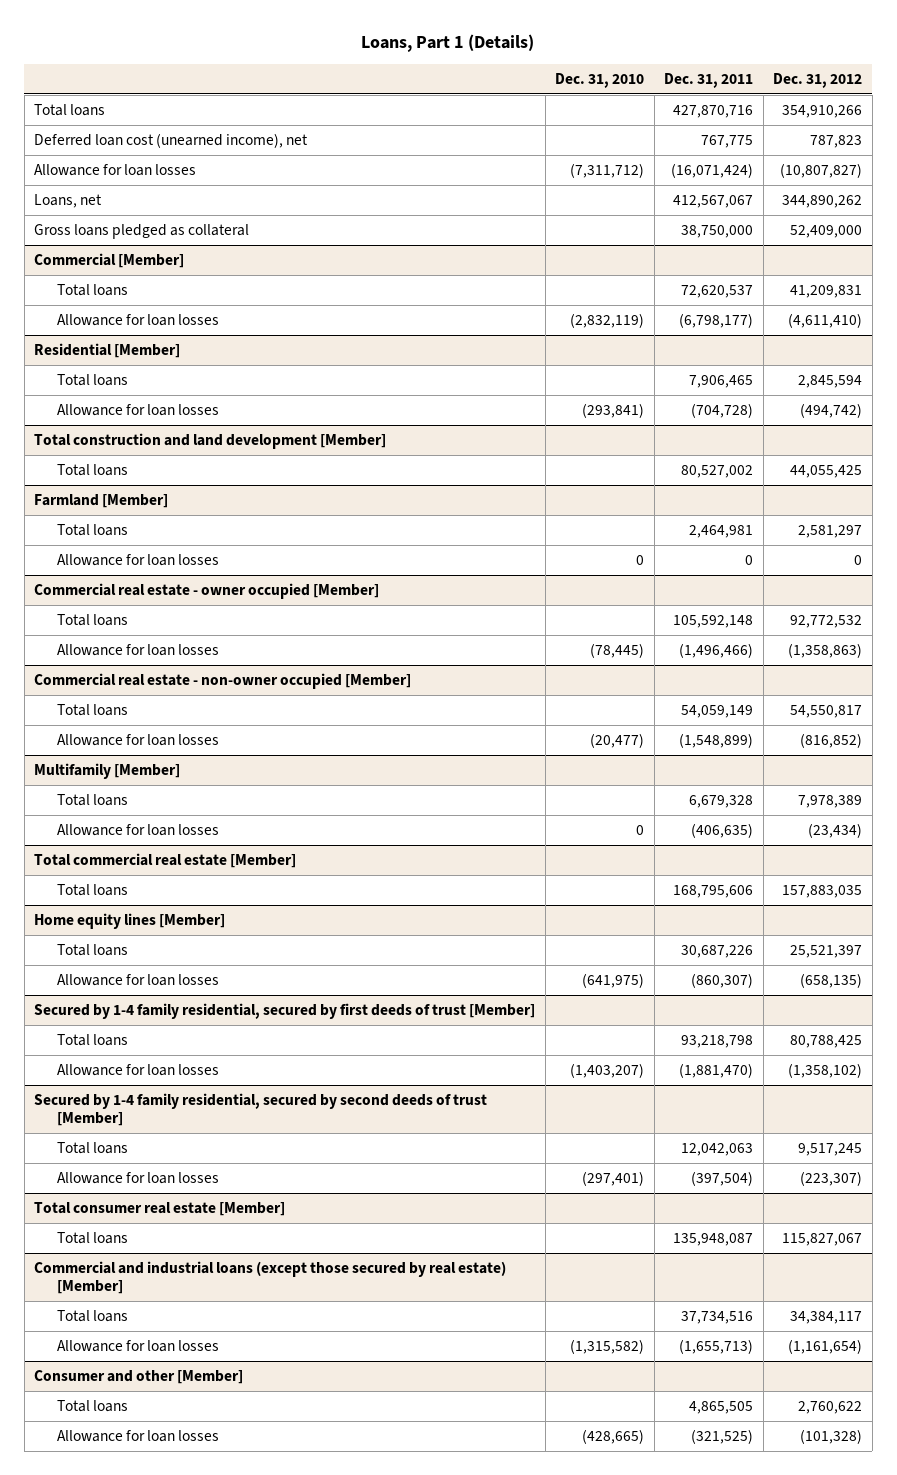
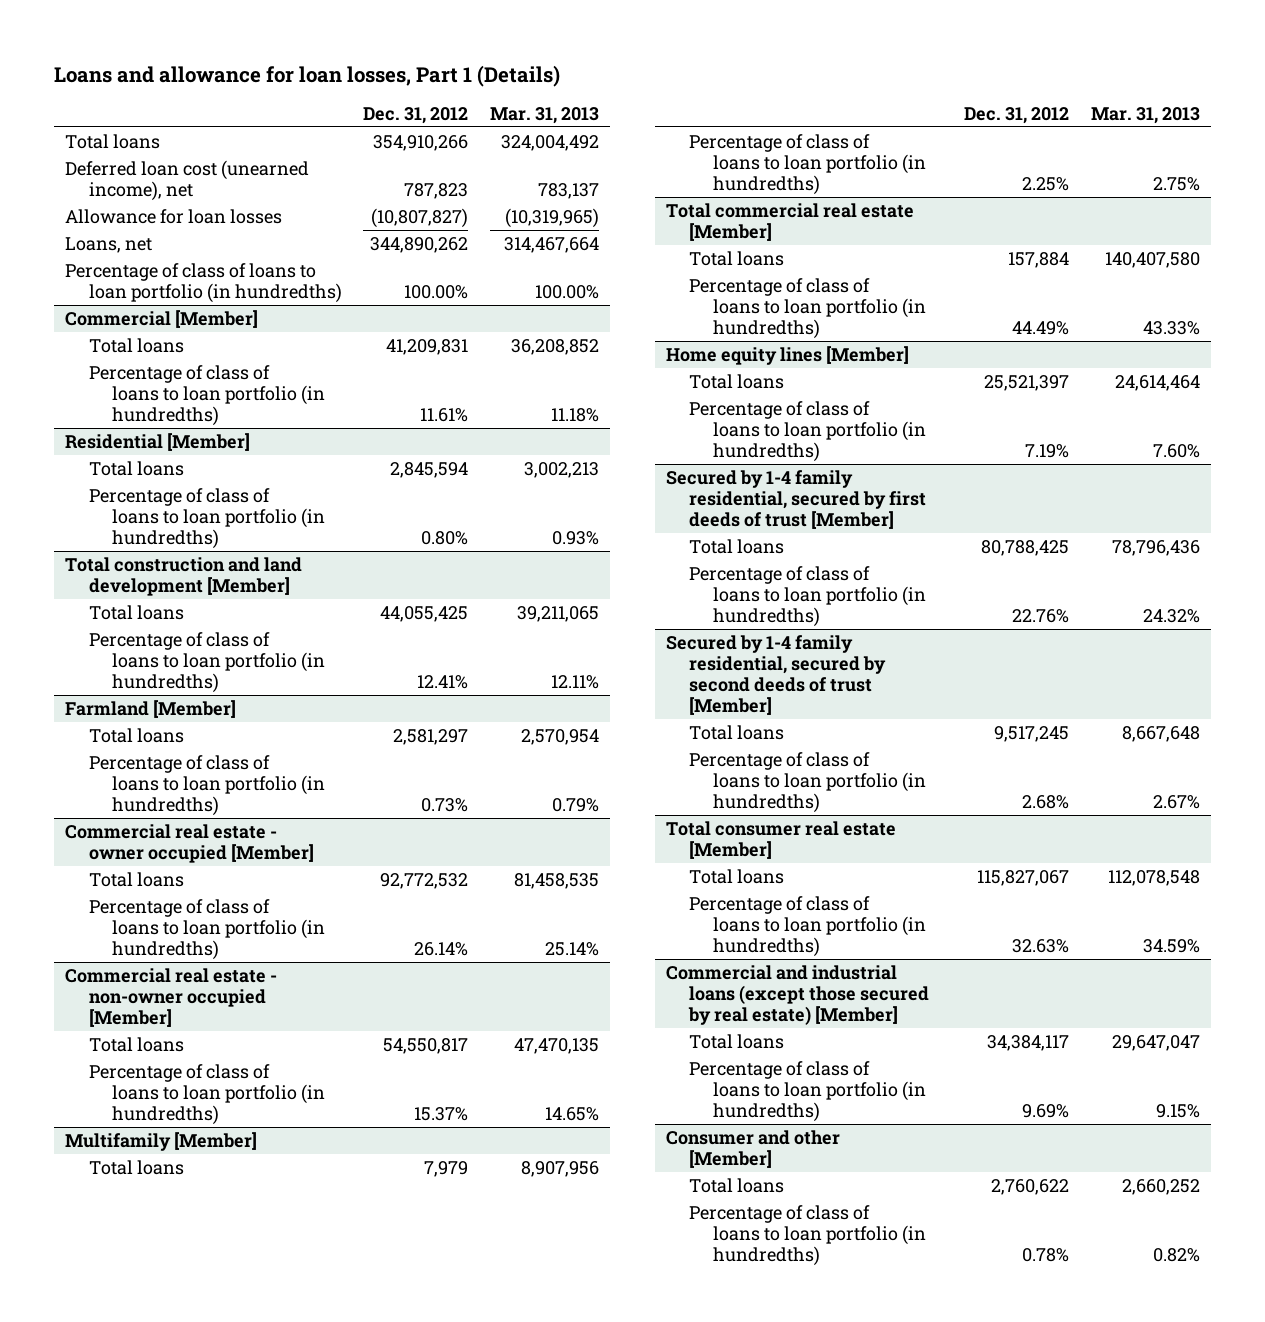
- Loans, Part 1 (Details)
+ Loans and allowance for loan losses, Part 1 (Details)
- | Dec. 31, 2010 | Dec. 31, 2011 | Dec. 31, 2012
+ | Dec. 31, 2012 | Mar. 31, 2013
- Gross loans pledged as collateral | | 38,750,000 | 52,409,000
+ Percentage of class of loans to loan portfolio (in hundredths) | 100.00% | 100.00%
@ Commercial [Member]
- Allowance for loan losses | (2,832,119) | (6,798,177) | (4,611,410)
+ Percentage of class of loans to loan portfolio (in hundredths) | 11.61% | 11.18%
@ Residential [Member]
- Allowance for loan losses | (293,841) | (704,728) | (494,742)
+ Percentage of class of loans to loan portfolio (in hundredths) | 0.80% | 0.93%
@ Total construction and land development [Member]
+ Percentage of class of loans to loan portfolio (in hundredths) | 12.41% | 12.11%
@ Farmland [Member]
- Allowance for loan losses | 0 | 0 | 0
+ Percentage of class of loans to loan portfolio (in hundredths) | 0.73% | 0.79%
@ Commercial real estate - owner occupied [Member]
- Allowance for loan losses | (78,445) | (1,496,466) | (1,358,863)
+ Percentage of class of loans to loan portfolio (in hundredths) | 26.14% | 25.14%
@ Commercial real estate - non-owner occupied [Member]
- Allowance for loan losses | (20,477) | (1,548,899) | (816,852)
+ Percentage of class of loans to loan portfolio (in hundredths) | 15.37% | 14.65%
@ Multifamily [Member]
- Total loans | | 6,679,328 | 7,978,389
- Allowance for loan losses | 0 | (406,635) | (23,434)
+ Total loans | 7,979 | 8,907,956
+ Percentage of class of loans to loan portfolio (in hundredths) | 2.25% | 2.75%
@ Total commercial real estate [Member]
- Total loans | | 168,795,606 | 157,883,035
+ Total loans | 157,884 | 140,407,580
+ Percentage of class of loans to loan portfolio (in hundredths) | 44.49% | 43.33%
@ Home equity lines [Member]
- Allowance for loan losses | (641,975) | (860,307) | (658,135)
+ Percentage of class of loans to loan portfolio (in hundredths) | 7.19% | 7.60%
@ Secured by 1-4 family residential, secured by first deeds of trust [Member]
- Allowance for loan losses | (1,403,207) | (1,881,470) | (1,358,102)
+ Percentage of class of loans to loan portfolio (in hundredths) | 22.76% | 24.32%
@ Secured by 1-4 family residential, secured by second deeds of trust [Member]
- Allowance for loan losses | (297,401) | (397,504) | (223,307)
+ Percentage of class of loans to loan portfolio (in hundredths) | 2.68% | 2.67%
@ Total consumer real estate [Member]
+ Percentage of class of loans to loan portfolio (in hundredths) | 32.63% | 34.59%
@ Commercial and industrial loans (except those secured by real estate) [Member]
- Allowance for loan losses | (1,315,582) | (1,655,713) | (1,161,654)
+ Percentage of class of loans to loan portfolio (in hundredths) | 9.69% | 9.15%
@ Consumer and other [Member]
- Allowance for loan losses | (428,665) | (321,525) | (101,328)
+ Percentage of class of loans to loan portfolio (in hundredths) | 0.78% | 0.82%

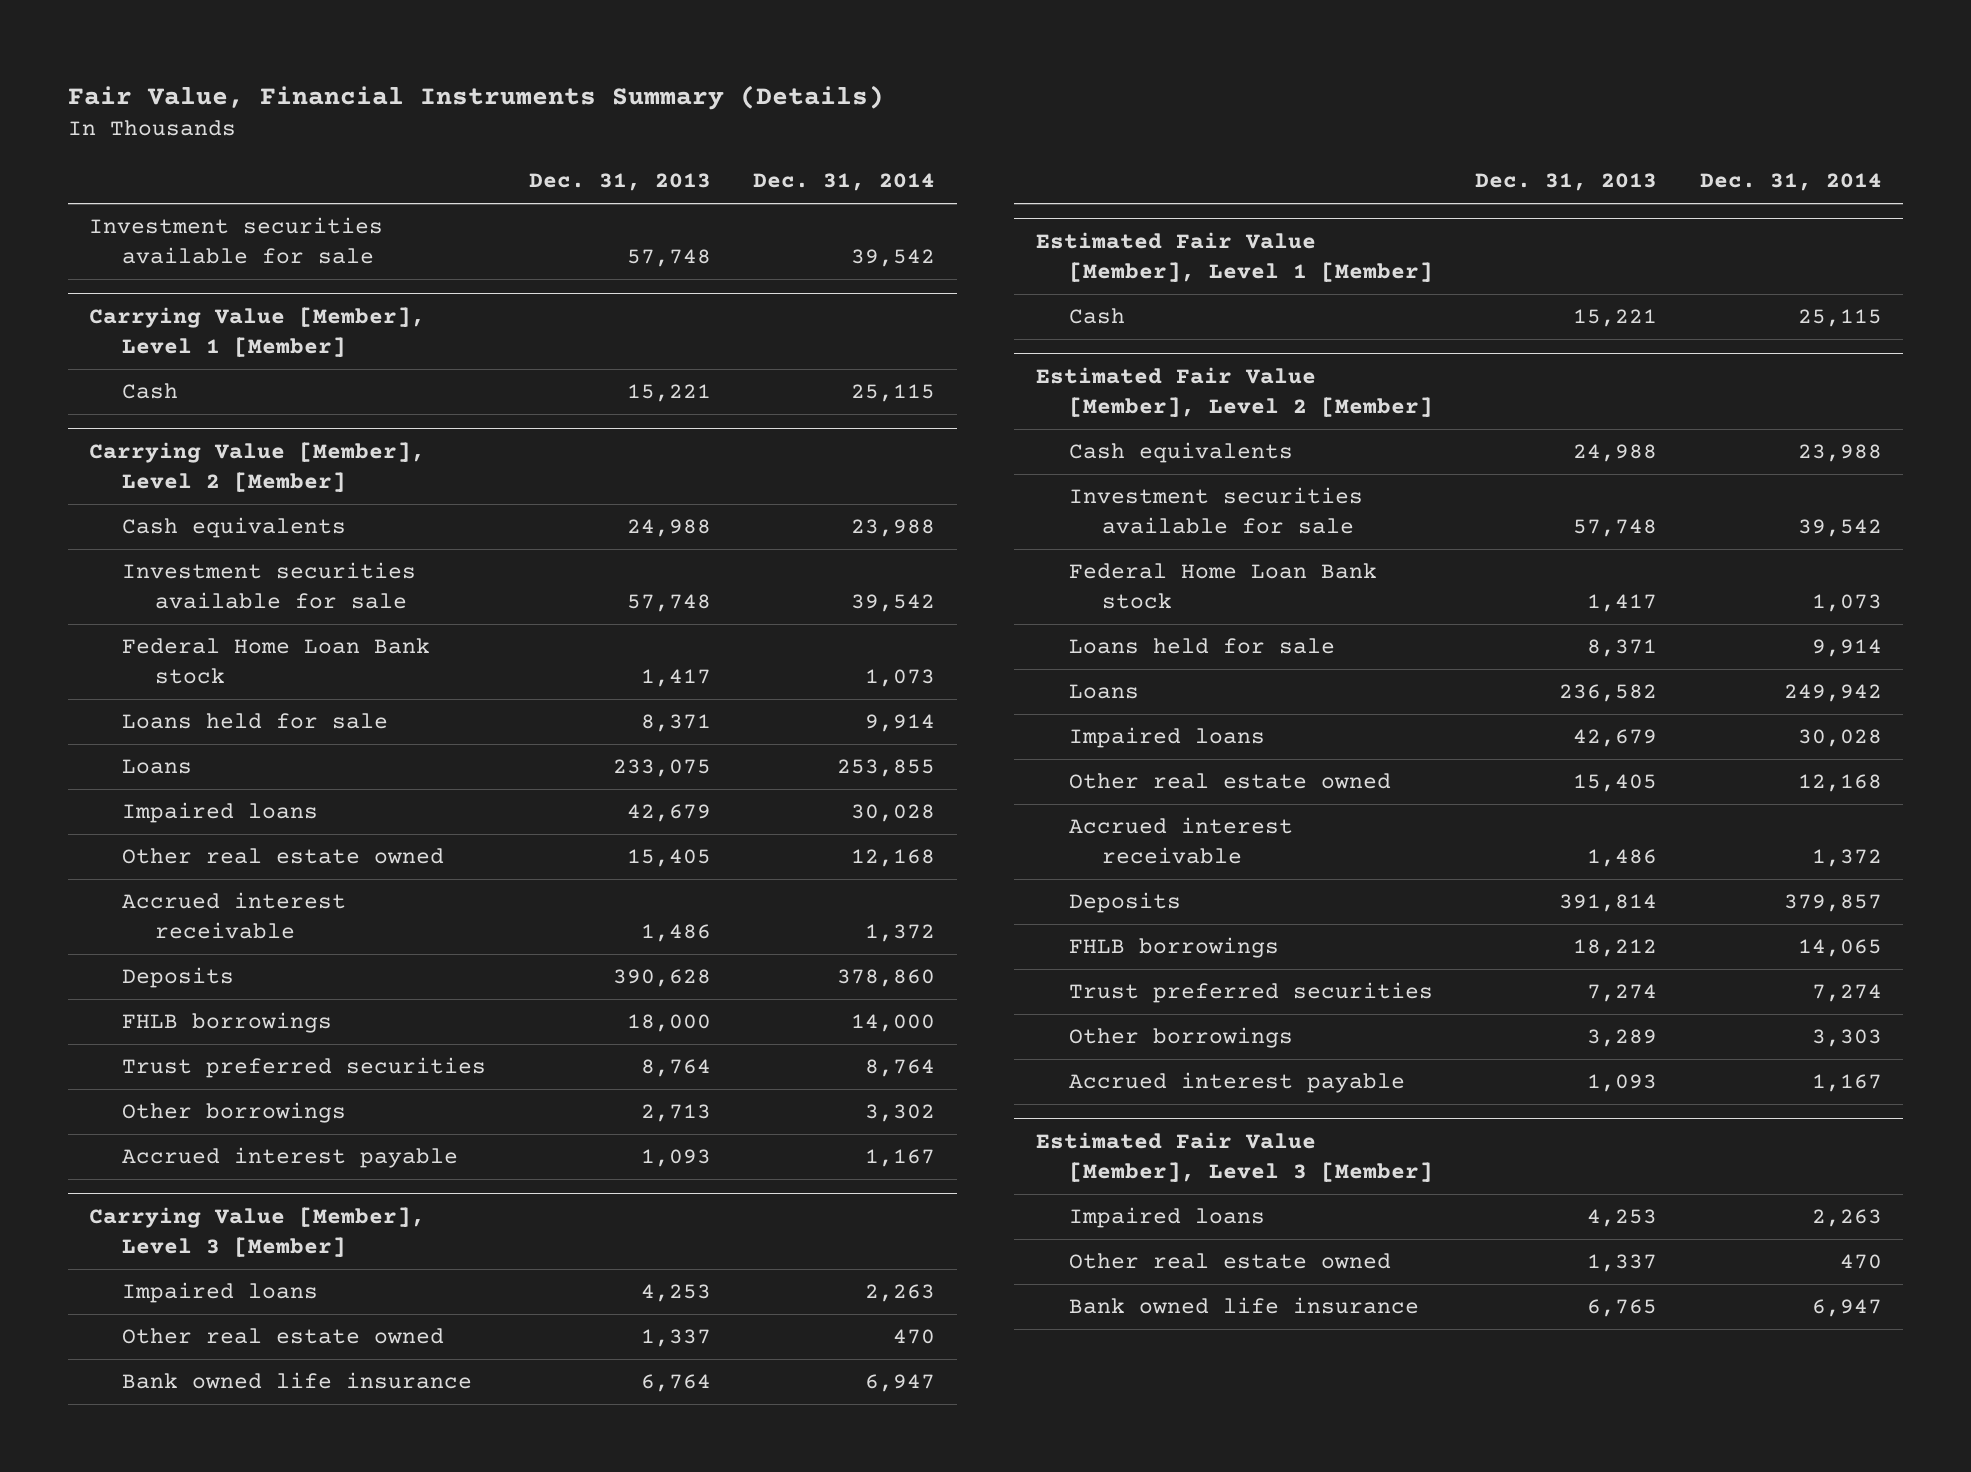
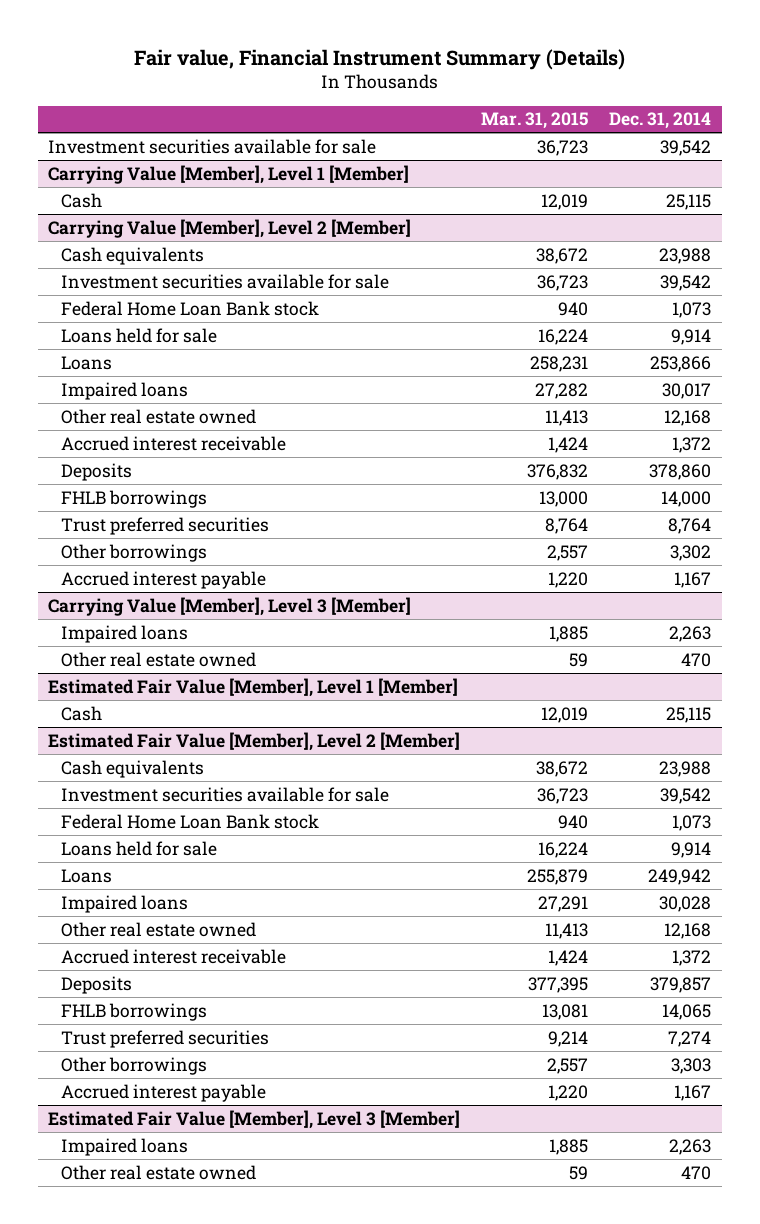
- Fair Value, Financial Instruments Summary (Details)
+ Fair value, Financial Instrument Summary (Details)
- | Dec. 31, 2013 | Dec. 31, 2014
+ | Mar. 31, 2015 | Dec. 31, 2014
@ Carrying Value [Member], Level 2 [Member]
- Loans | 233,075 | 253,855
- Impaired loans | 42,679 | 30,028
+ Loans | 258,231 | 253,866
+ Impaired loans | 27,282 | 30,017
@ Carrying Value [Member], Level 3 [Member]
- Bank owned life insurance | 6,764 | 6,947
@ Estimated Fair Value [Member], Level 3 [Member]
- Bank owned life insurance | 6,765 | 6,947

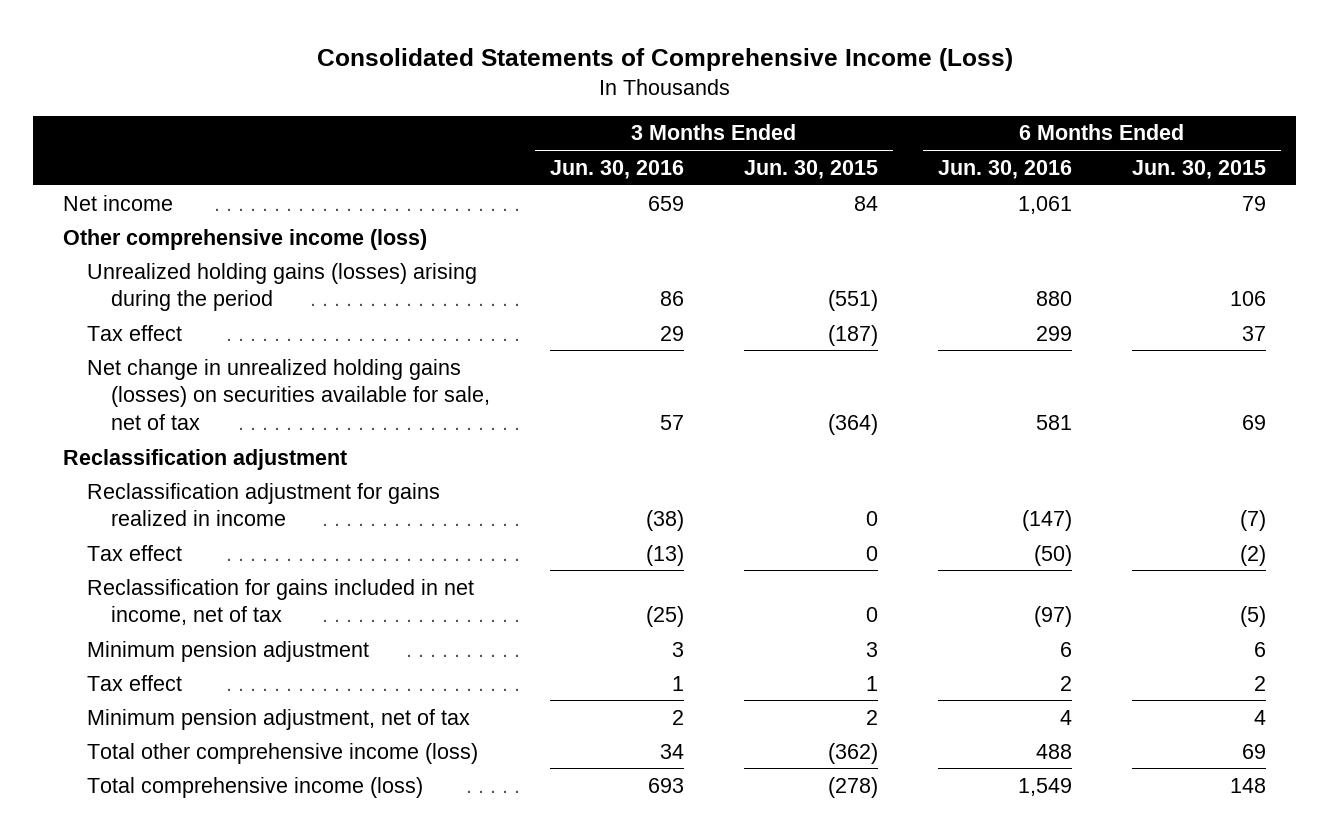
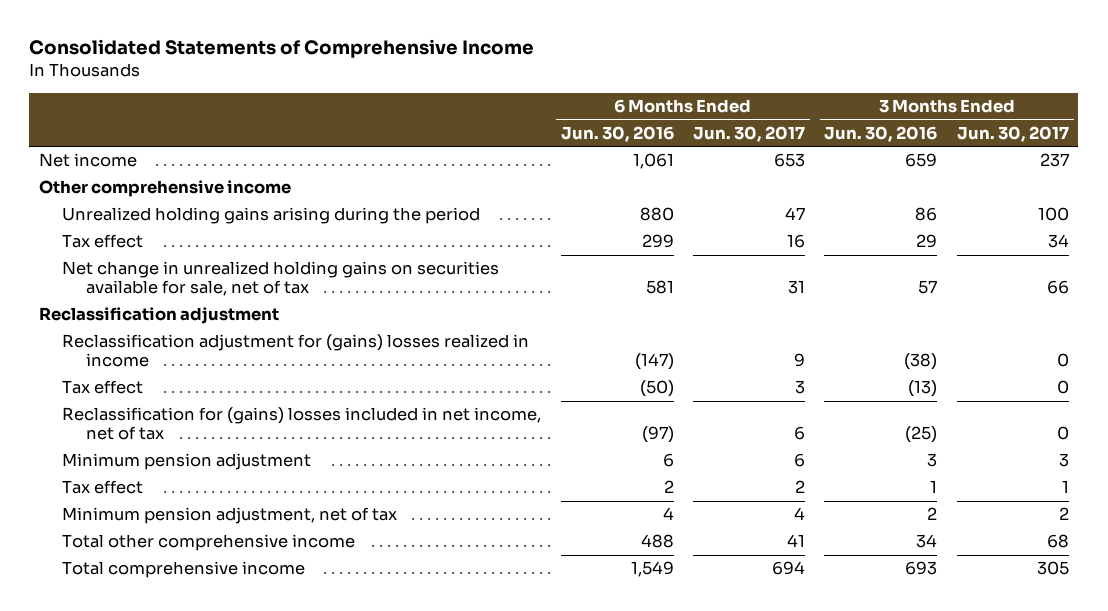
- Consolidated Statements of Comprehensive Income (Loss)
+ Consolidated Statements of Comprehensive Income
- | 3 Months Ended Jun. 30, 2016 | 3 Months Ended Jun. 30, 2015 | 6 Months Ended Jun. 30, 2016 | 6 Months Ended Jun. 30, 2015
+ | 6 Months Ended Jun. 30, 2016 | 6 Months Ended Jun. 30, 2017 | 3 Months Ended Jun. 30, 2016 | 3 Months Ended Jun. 30, 2017
- Other comprehensive income (loss)
- Unrealized holding gains (losses) arising during the period | 86 | (551) | 880 | 106
+ Other comprehensive income
+ Unrealized holding gains arising during the period | 880 | 47 | 86 | 100
- Net change in unrealized holding gains (losses) on securities available for sale, net of tax | 57 | (364) | 581 | 69
+ Net change in unrealized holding gains on securities available for sale, net of tax | 581 | 31 | 57 | 66
- Reclassification adjustment for gains realized in income | (38) | 0 | (147) | (7)
+ Reclassification adjustment for (gains) losses realized in income | (147) | 9 | (38) | 0
- Reclassification for gains included in net income, net of tax | (25) | 0 | (97) | (5)
+ Reclassification for (gains) losses included in net income, net of tax | (97) | 6 | (25) | 0
- Total other comprehensive income (loss) | 34 | (362) | 488 | 69
- Total comprehensive income (loss) | 693 | (278) | 1,549 | 148
+ Total other comprehensive income | 488 | 41 | 34 | 68
+ Total comprehensive income | 1,549 | 694 | 693 | 305

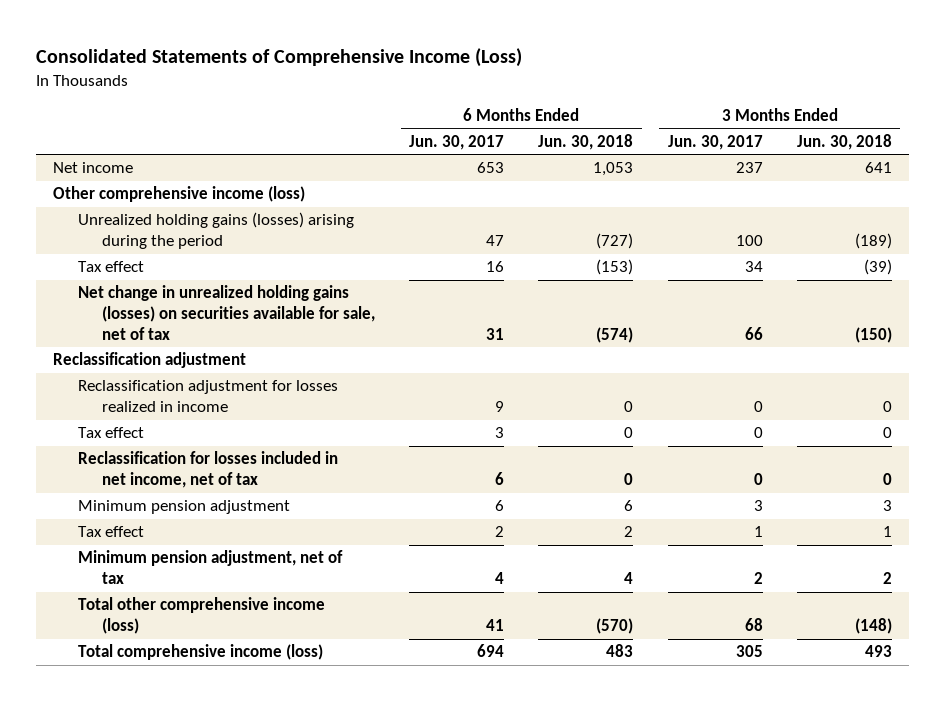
- Consolidated Statements of Comprehensive Income
+ Consolidated Statements of Comprehensive Income (Loss)
- | 6 Months Ended Jun. 30, 2016 | 6 Months Ended Jun. 30, 2017 | 3 Months Ended Jun. 30, 2016 | 3 Months Ended Jun. 30, 2017
+ | 6 Months Ended Jun. 30, 2017 | 6 Months Ended Jun. 30, 2018 | 3 Months Ended Jun. 30, 2017 | 3 Months Ended Jun. 30, 2018
- Other comprehensive income
- Unrealized holding gains arising during the period | 880 | 47 | 86 | 100
+ Other comprehensive income (loss)
+ Unrealized holding gains (losses) arising during the period | 47 | (727) | 100 | (189)
- Net change in unrealized holding gains on securities available for sale, net of tax | 581 | 31 | 57 | 66
+ Net change in unrealized holding gains (losses) on securities available for sale, net of tax | 31 | (574) | 66 | (150)
- Reclassification adjustment for (gains) losses realized in income | (147) | 9 | (38) | 0
+ Reclassification adjustment for losses realized in income | 9 | 0 | 0 | 0
- Reclassification for (gains) losses included in net income, net of tax | (97) | 6 | (25) | 0
+ Reclassification for losses included in net income, net of tax | 6 | 0 | 0 | 0
- Total other comprehensive income | 488 | 41 | 34 | 68
- Total comprehensive income | 1,549 | 694 | 693 | 305
+ Total other comprehensive income (loss) | 41 | (570) | 68 | (148)
+ Total comprehensive income (loss) | 694 | 483 | 305 | 493

